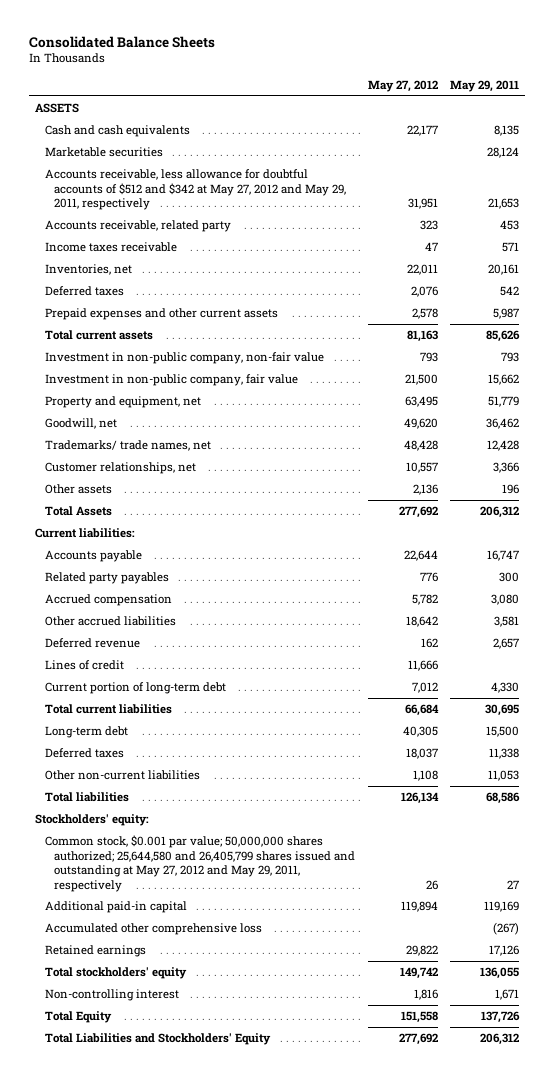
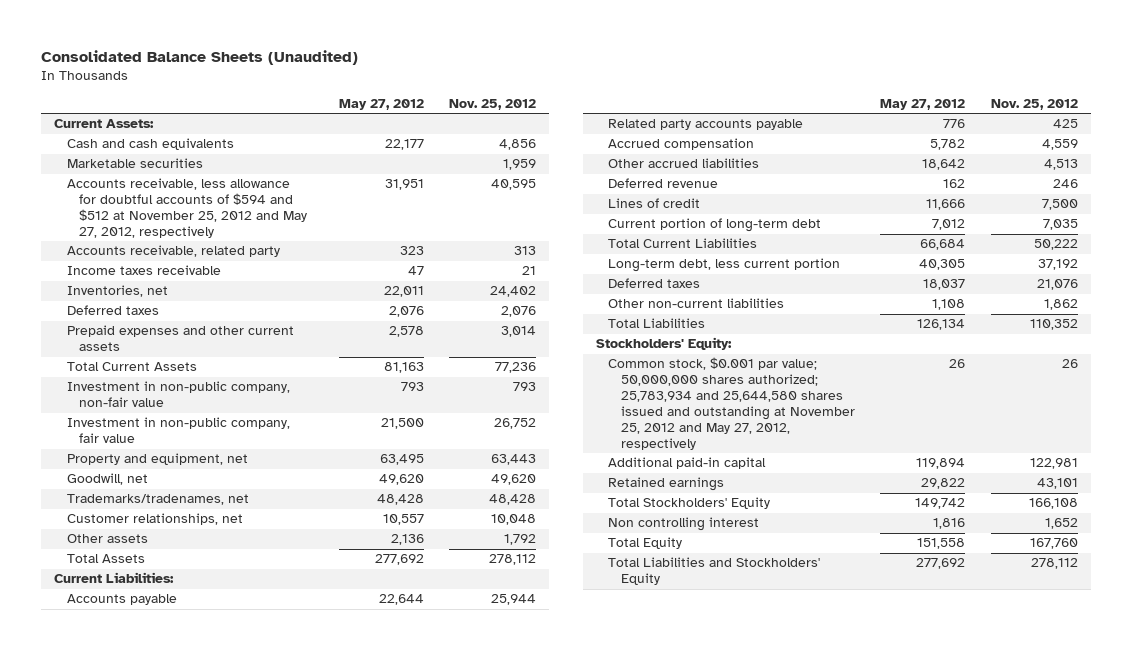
- Consolidated Balance Sheets
+ Consolidated Balance Sheets (Unaudited)
- | May 27, 2012 | May 29, 2011
+ | May 27, 2012 | Nov. 25, 2012
- ASSETS
+ Current Assets:
- Accounts receivable, less allowance for doubtful accounts of $512 and $342 at May 27, 2012 and May 29, 2011, respectively | 31,951 | 21,653
+ Accounts receivable, less allowance for doubtful accounts of $594 and $512 at November 25, 2012 and May 27, 2012, respectively | 31,951 | 40,595
- Total current assets | 81,163 | 85,626
+ Total Current Assets | 81,163 | 77,236
- Trademarks/ trade names, net | 48,428 | 12,428
+ Trademarks/tradenames, net | 48,428 | 48,428
- Current liabilities:
+ Current Liabilities:
- Related party payables | 776 | 300
+ Related party accounts payable | 776 | 425
- Total current liabilities | 66,684 | 30,695
- Long-term debt | 40,305 | 15,500
+ Total Current Liabilities | 66,684 | 50,222
+ Long-term debt, less current portion | 40,305 | 37,192
- Total liabilities | 126,134 | 68,586
- Stockholders' equity:
- Common stock, $0.001 par value; 50,000,000 shares authorized; 25,644,580 and 26,405,799 shares issued and outstanding at May 27, 2012 and May 29, 2011, respectively | 26 | 27
+ Total Liabilities | 126,134 | 110,352
+ Stockholders' Equity:
+ Common stock, $0.001 par value; 50,000,000 shares authorized; 25,783,934 and 25,644,580 shares issued and outstanding at November 25, 2012 and May 27, 2012, respectively | 26 | 26
- Accumulated other comprehensive loss | | (267)
- Total stockholders' equity | 149,742 | 136,055
- Non-controlling interest | 1,816 | 1,671
+ Total Stockholders' Equity | 149,742 | 166,108
+ Non controlling interest | 1,816 | 1,652

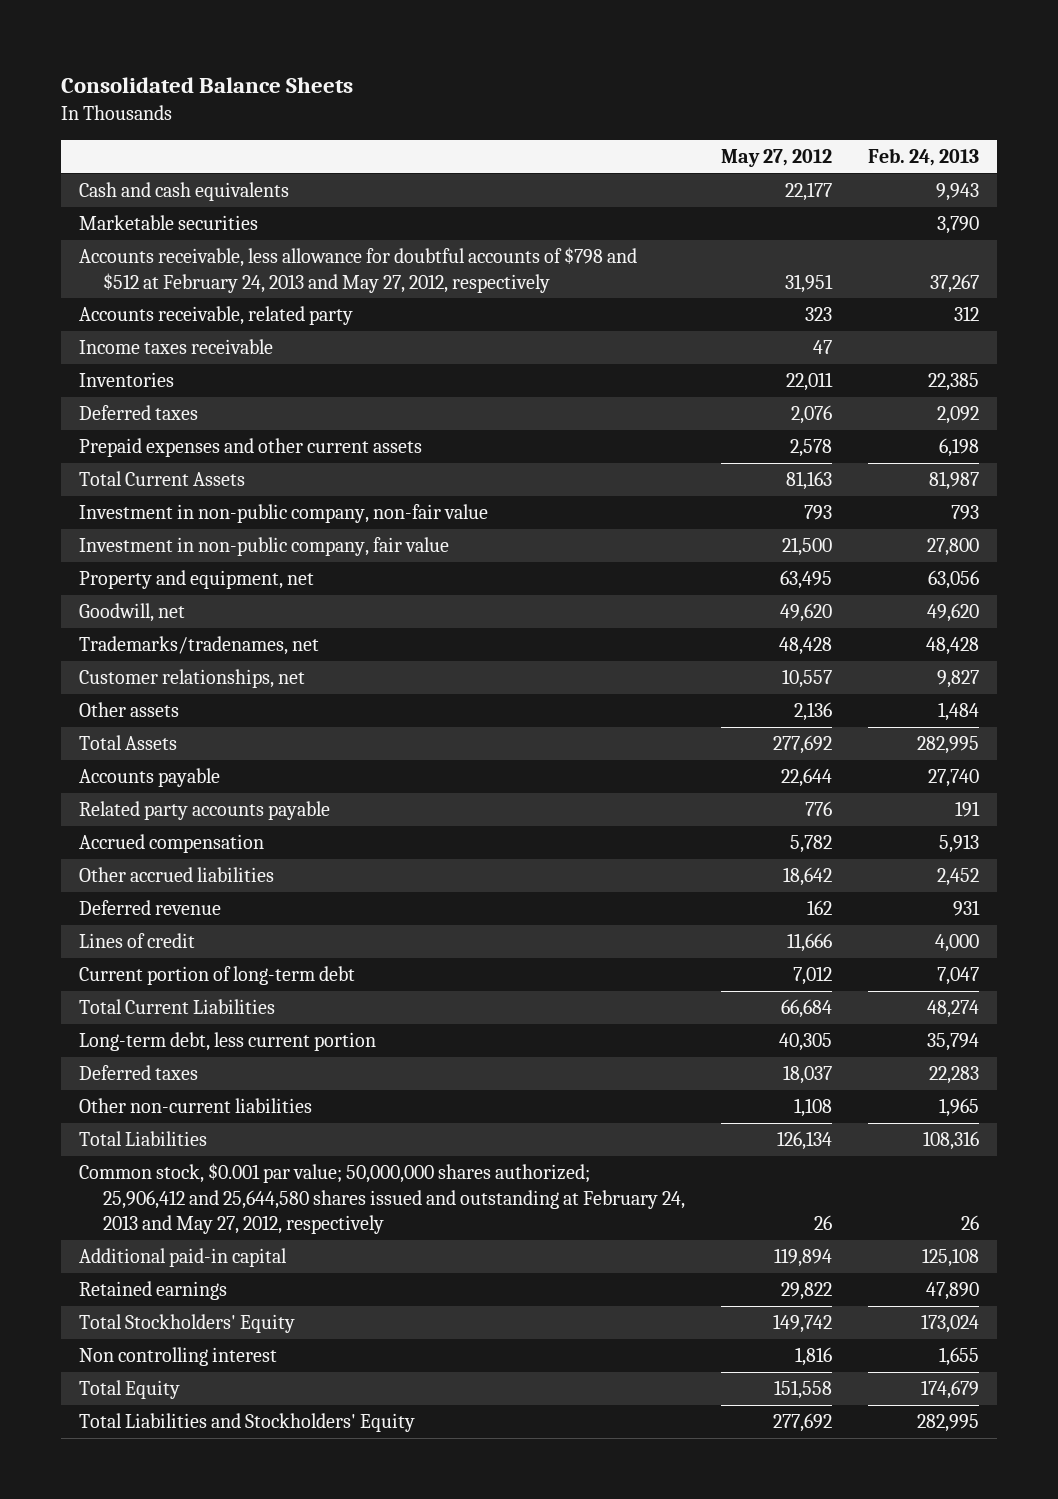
- Consolidated Balance Sheets (Unaudited)
+ Consolidated Balance Sheets
- | May 27, 2012 | Nov. 25, 2012
+ | May 27, 2012 | Feb. 24, 2013
- Current Assets:
- Accounts receivable, less allowance for doubtful accounts of $594 and $512 at November 25, 2012 and May 27, 2012, respectively | 31,951 | 40,595
+ Accounts receivable, less allowance for doubtful accounts of $798 and $512 at February 24, 2013 and May 27, 2012, respectively | 31,951 | 37,267
- Inventories, net | 22,011 | 24,402
+ Inventories | 22,011 | 22,385
- Current Liabilities:
- Stockholders' Equity:
- Common stock, $0.001 par value; 50,000,000 shares authorized; 25,783,934 and 25,644,580 shares issued and outstanding at November 25, 2012 and May 27, 2012, respectively | 26 | 26
+ Common stock, $0.001 par value; 50,000,000 shares authorized; 25,906,412 and 25,644,580 shares issued and outstanding at February 24, 2013 and May 27, 2012, respectively | 26 | 26

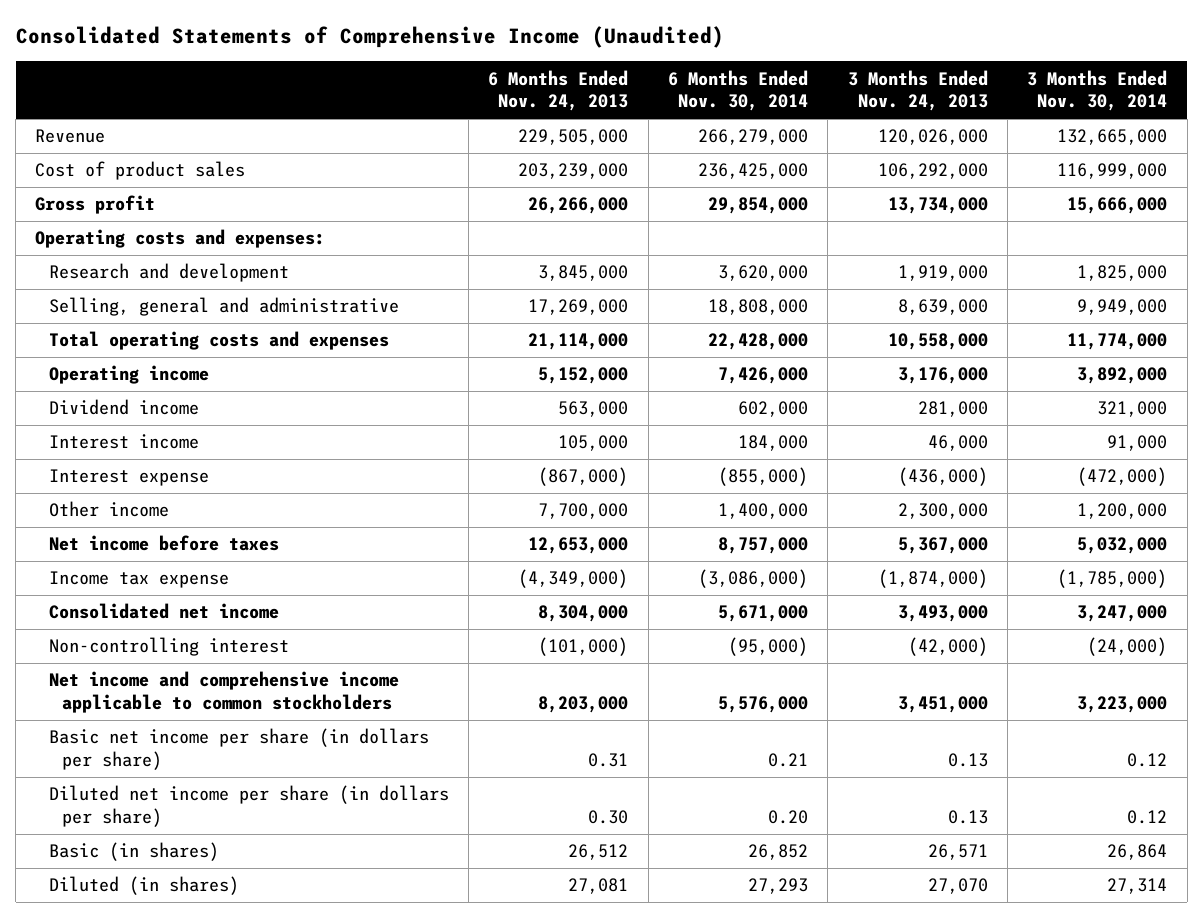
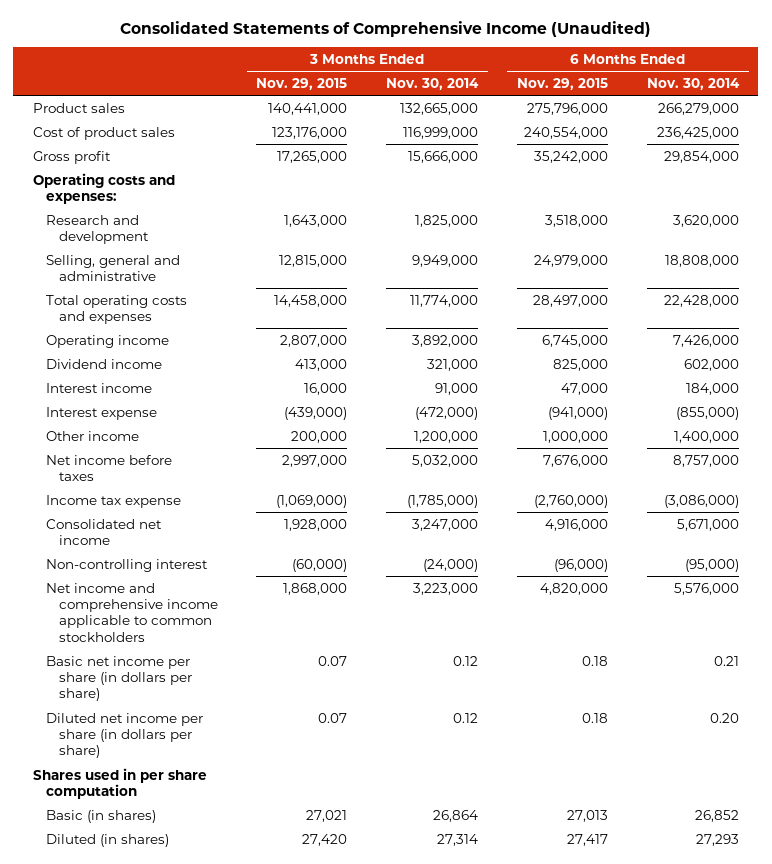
- | 6 Months Ended Nov. 24, 2013 | 6 Months Ended Nov. 30, 2014 | 3 Months Ended Nov. 24, 2013 | 3 Months Ended Nov. 30, 2014
+ | 3 Months Ended Nov. 29, 2015 | 3 Months Ended Nov. 30, 2014 | 6 Months Ended Nov. 29, 2015 | 6 Months Ended Nov. 30, 2014
- Revenue | 229,505,000 | 266,279,000 | 120,026,000 | 132,665,000
+ Product sales | 140,441,000 | 132,665,000 | 275,796,000 | 266,279,000
+ Shares used in per share computation

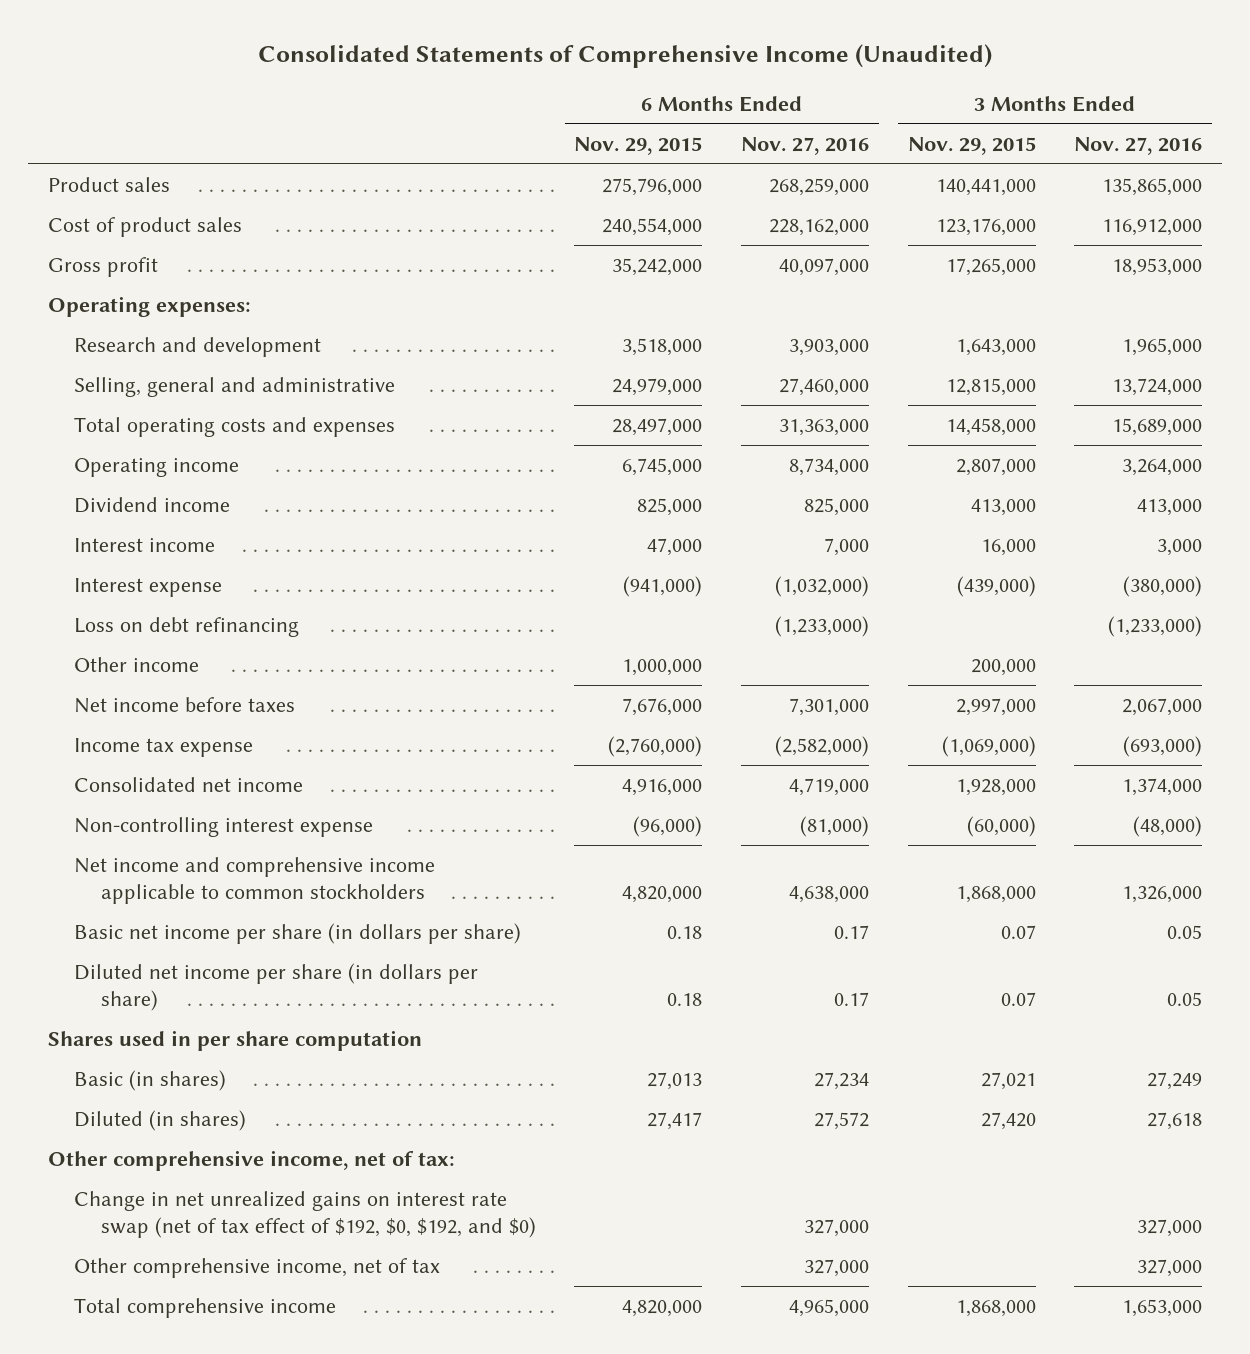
- | 3 Months Ended Nov. 29, 2015 | 3 Months Ended Nov. 30, 2014 | 6 Months Ended Nov. 29, 2015 | 6 Months Ended Nov. 30, 2014
+ | 6 Months Ended Nov. 29, 2015 | 6 Months Ended Nov. 27, 2016 | 3 Months Ended Nov. 29, 2015 | 3 Months Ended Nov. 27, 2016
- Operating costs and expenses:
+ Operating expenses:
+ Loss on debt refinancing | | (1,233,000) | | (1,233,000)
- Non-controlling interest | (60,000) | (24,000) | (96,000) | (95,000)
+ Non-controlling interest expense | (96,000) | (81,000) | (60,000) | (48,000)
+ Other comprehensive income, net of tax:
+ Change in net unrealized gains on interest rate swap (net of tax effect of $192, $0, $192, and $0) | | 327,000 | | 327,000
+ Other comprehensive income, net of tax | | 327,000 | | 327,000
+ Total comprehensive income | 4,820,000 | 4,965,000 | 1,868,000 | 1,653,000

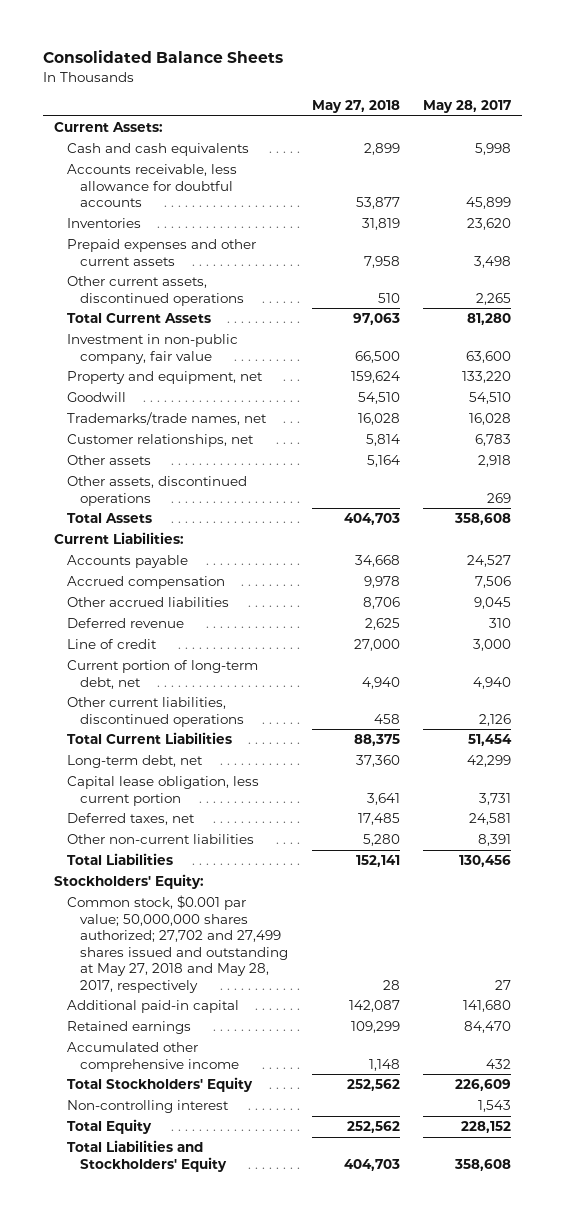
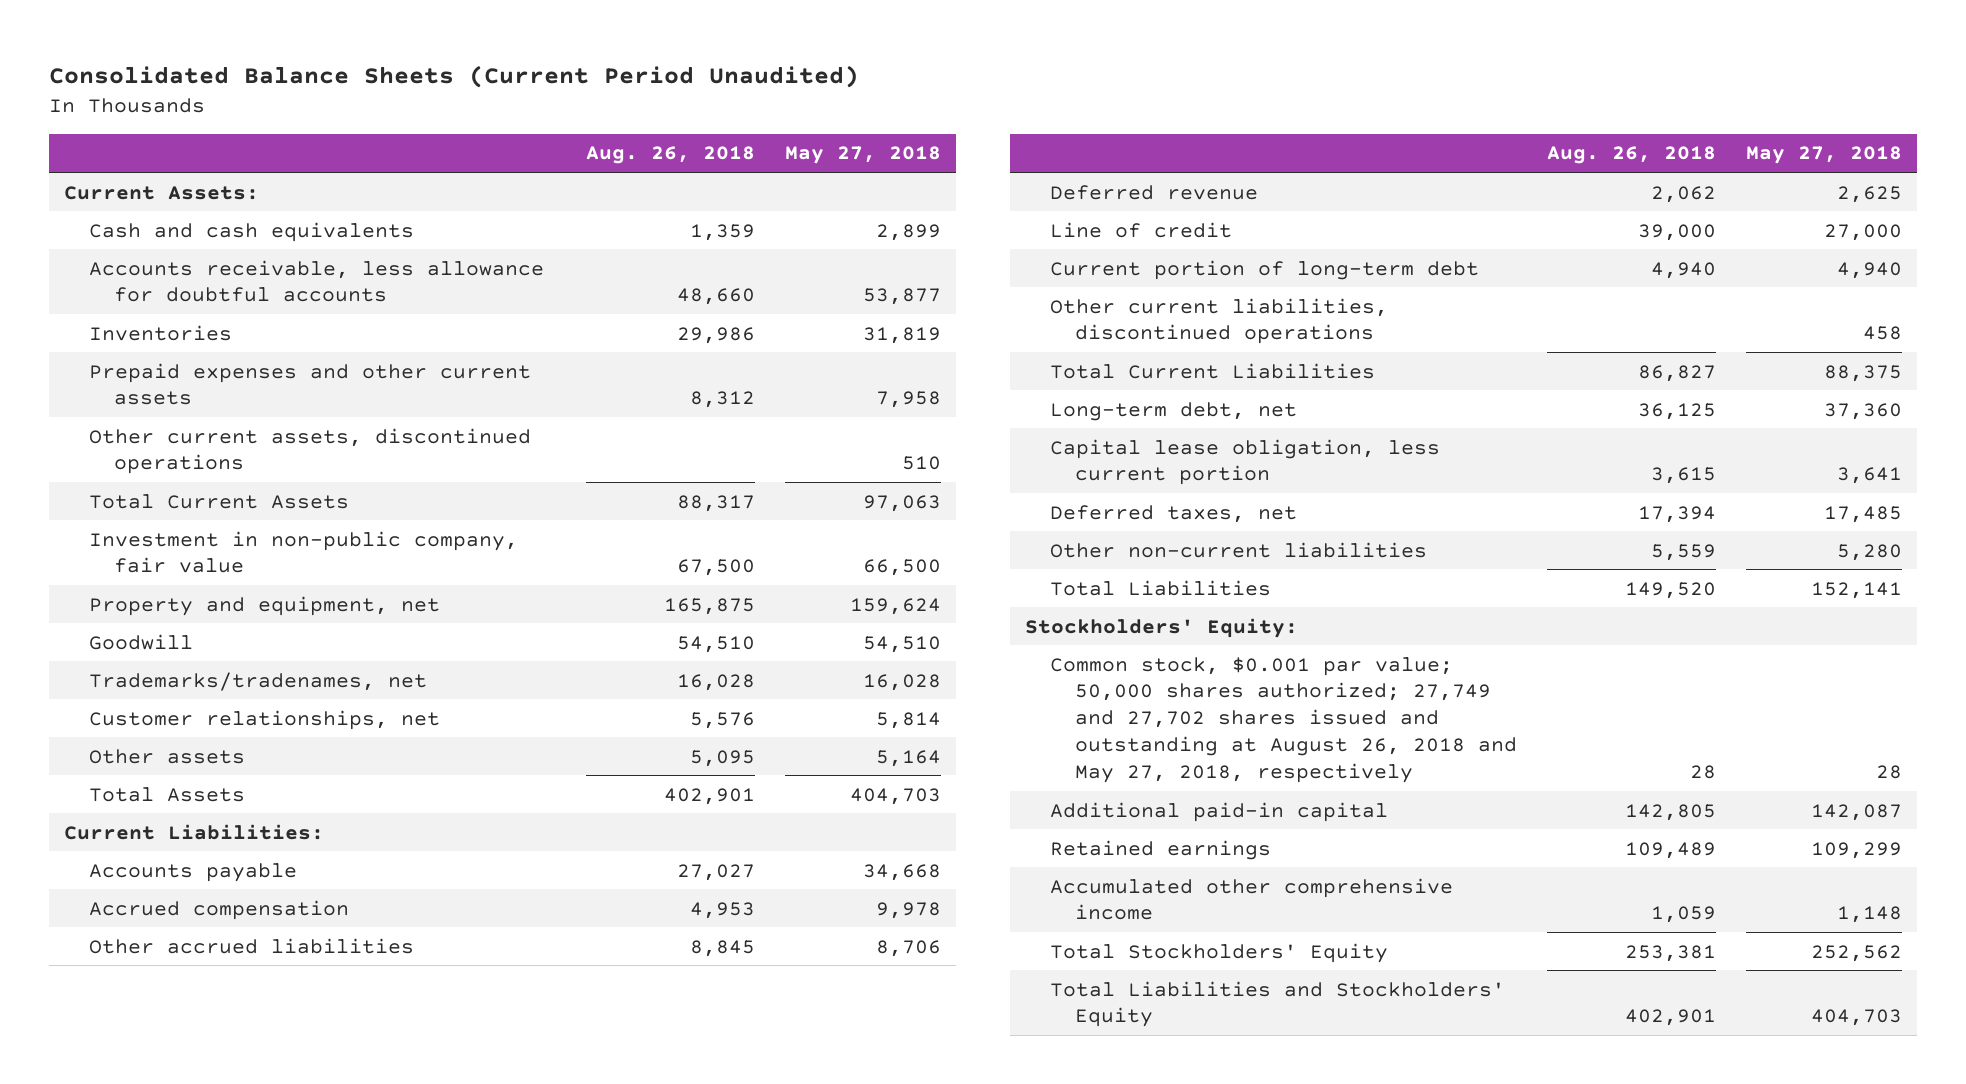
- Consolidated Balance Sheets
+ Consolidated Balance Sheets (Current Period Unaudited)
- | May 27, 2018 | May 28, 2017
+ | Aug. 26, 2018 | May 27, 2018
- Trademarks/trade names, net | 16,028 | 16,028
+ Trademarks/tradenames, net | 16,028 | 16,028
- Other assets, discontinued operations | | 269
- Current portion of long-term debt, net | 4,940 | 4,940
+ Current portion of long-term debt | 4,940 | 4,940
- Common stock, $0.001 par value; 50,000,000 shares authorized; 27,702 and 27,499 shares issued and outstanding at May 27, 2018 and May 28, 2017, respectively | 28 | 27
+ Common stock, $0.001 par value; 50,000 shares authorized; 27,749 and 27,702 shares issued and outstanding at August 26, 2018 and May 27, 2018, respectively | 28 | 28
- Non-controlling interest | | 1,543
- Total Equity | 252,562 | 228,152

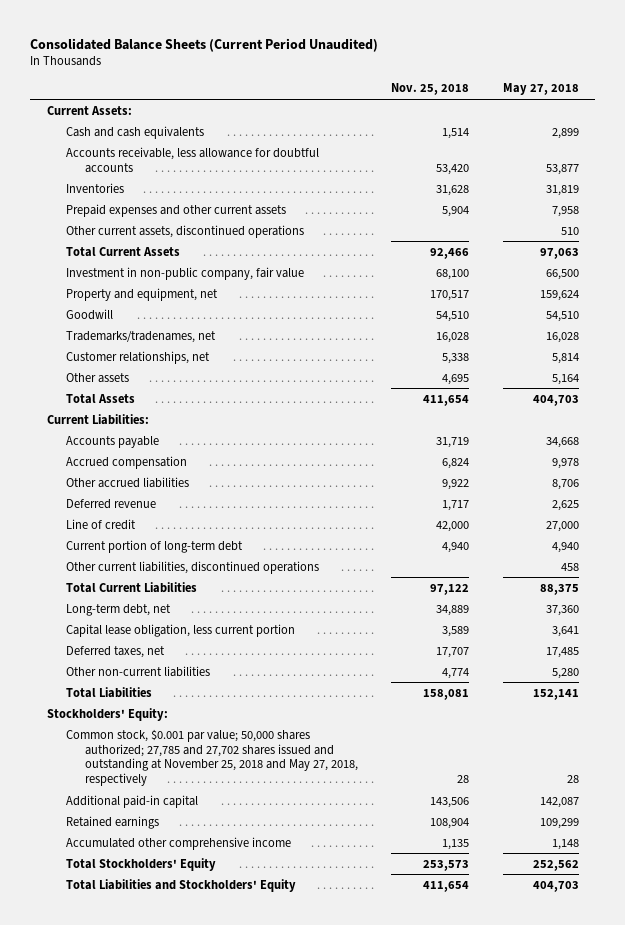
- | Aug. 26, 2018 | May 27, 2018
+ | Nov. 25, 2018 | May 27, 2018
- Common stock, $0.001 par value; 50,000 shares authorized; 27,749 and 27,702 shares issued and outstanding at August 26, 2018 and May 27, 2018, respectively | 28 | 28
+ Common stock, $0.001 par value; 50,000 shares authorized; 27,785 and 27,702 shares issued and outstanding at November 25, 2018 and May 27, 2018, respectively | 28 | 28

